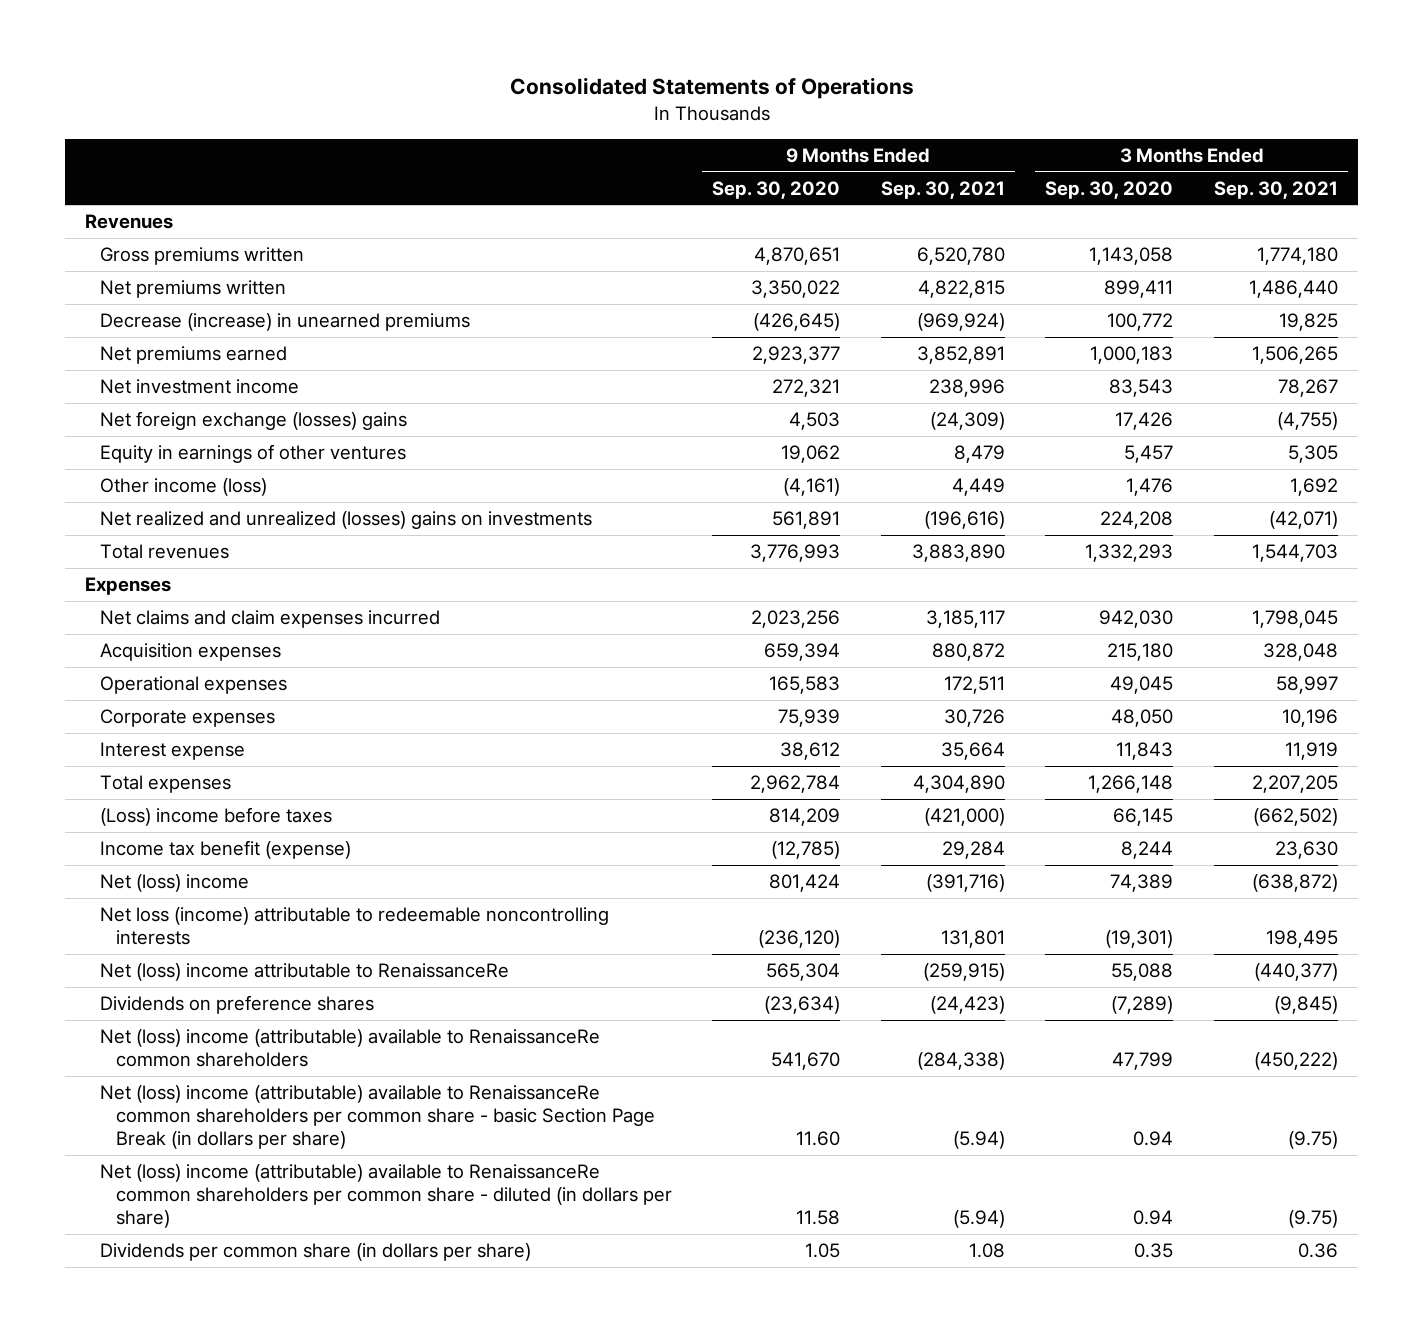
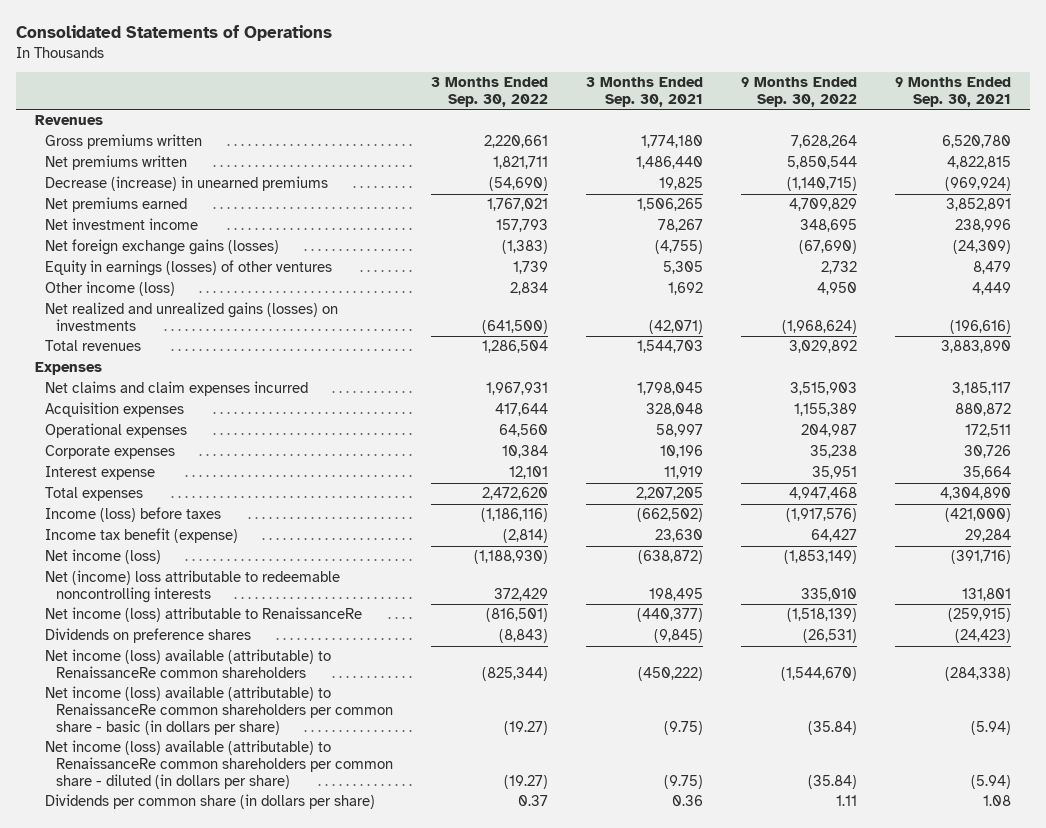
- | 9 Months Ended Sep. 30, 2020 | 9 Months Ended Sep. 30, 2021 | 3 Months Ended Sep. 30, 2020 | 3 Months Ended Sep. 30, 2021
+ | 3 Months Ended Sep. 30, 2022 | 3 Months Ended Sep. 30, 2021 | 9 Months Ended Sep. 30, 2022 | 9 Months Ended Sep. 30, 2021
- Net foreign exchange (losses) gains | 4,503 | (24,309) | 17,426 | (4,755)
- Equity in earnings of other ventures | 19,062 | 8,479 | 5,457 | 5,305
+ Net foreign exchange gains (losses) | (1,383) | (4,755) | (67,690) | (24,309)
+ Equity in earnings (losses) of other ventures | 1,739 | 5,305 | 2,732 | 8,479
- Net realized and unrealized (losses) gains on investments | 561,891 | (196,616) | 224,208 | (42,071)
+ Net realized and unrealized gains (losses) on investments | (641,500) | (42,071) | (1,968,624) | (196,616)
- (Loss) income before taxes | 814,209 | (421,000) | 66,145 | (662,502)
+ Income (loss) before taxes | (1,186,116) | (662,502) | (1,917,576) | (421,000)
- Net (loss) income | 801,424 | (391,716) | 74,389 | (638,872)
- Net loss (income) attributable to redeemable noncontrolling interests | (236,120) | 131,801 | (19,301) | 198,495
- Net (loss) income attributable to RenaissanceRe | 565,304 | (259,915) | 55,088 | (440,377)
+ Net income (loss) | (1,188,930) | (638,872) | (1,853,149) | (391,716)
+ Net (income) loss attributable to redeemable noncontrolling interests | 372,429 | 198,495 | 335,010 | 131,801
+ Net income (loss) attributable to RenaissanceRe | (816,501) | (440,377) | (1,518,139) | (259,915)
- Net (loss) income (attributable) available to RenaissanceRe common shareholders | 541,670 | (284,338) | 47,799 | (450,222)
- Net (loss) income (attributable) available to RenaissanceRe common shareholders per common share - basic Section Page Break (in dollars per share) | 11.60 | (5.94) | 0.94 | (9.75)
- Net (loss) income (attributable) available to RenaissanceRe common shareholders per common share - diluted (in dollars per share) | 11.58 | (5.94) | 0.94 | (9.75)
+ Net income (loss) available (attributable) to RenaissanceRe common shareholders | (825,344) | (450,222) | (1,544,670) | (284,338)
+ Net income (loss) available (attributable) to RenaissanceRe common shareholders per common share - basic (in dollars per share) | (19.27) | (9.75) | (35.84) | (5.94)
+ Net income (loss) available (attributable) to RenaissanceRe common shareholders per common share - diluted (in dollars per share) | (19.27) | (9.75) | (35.84) | (5.94)

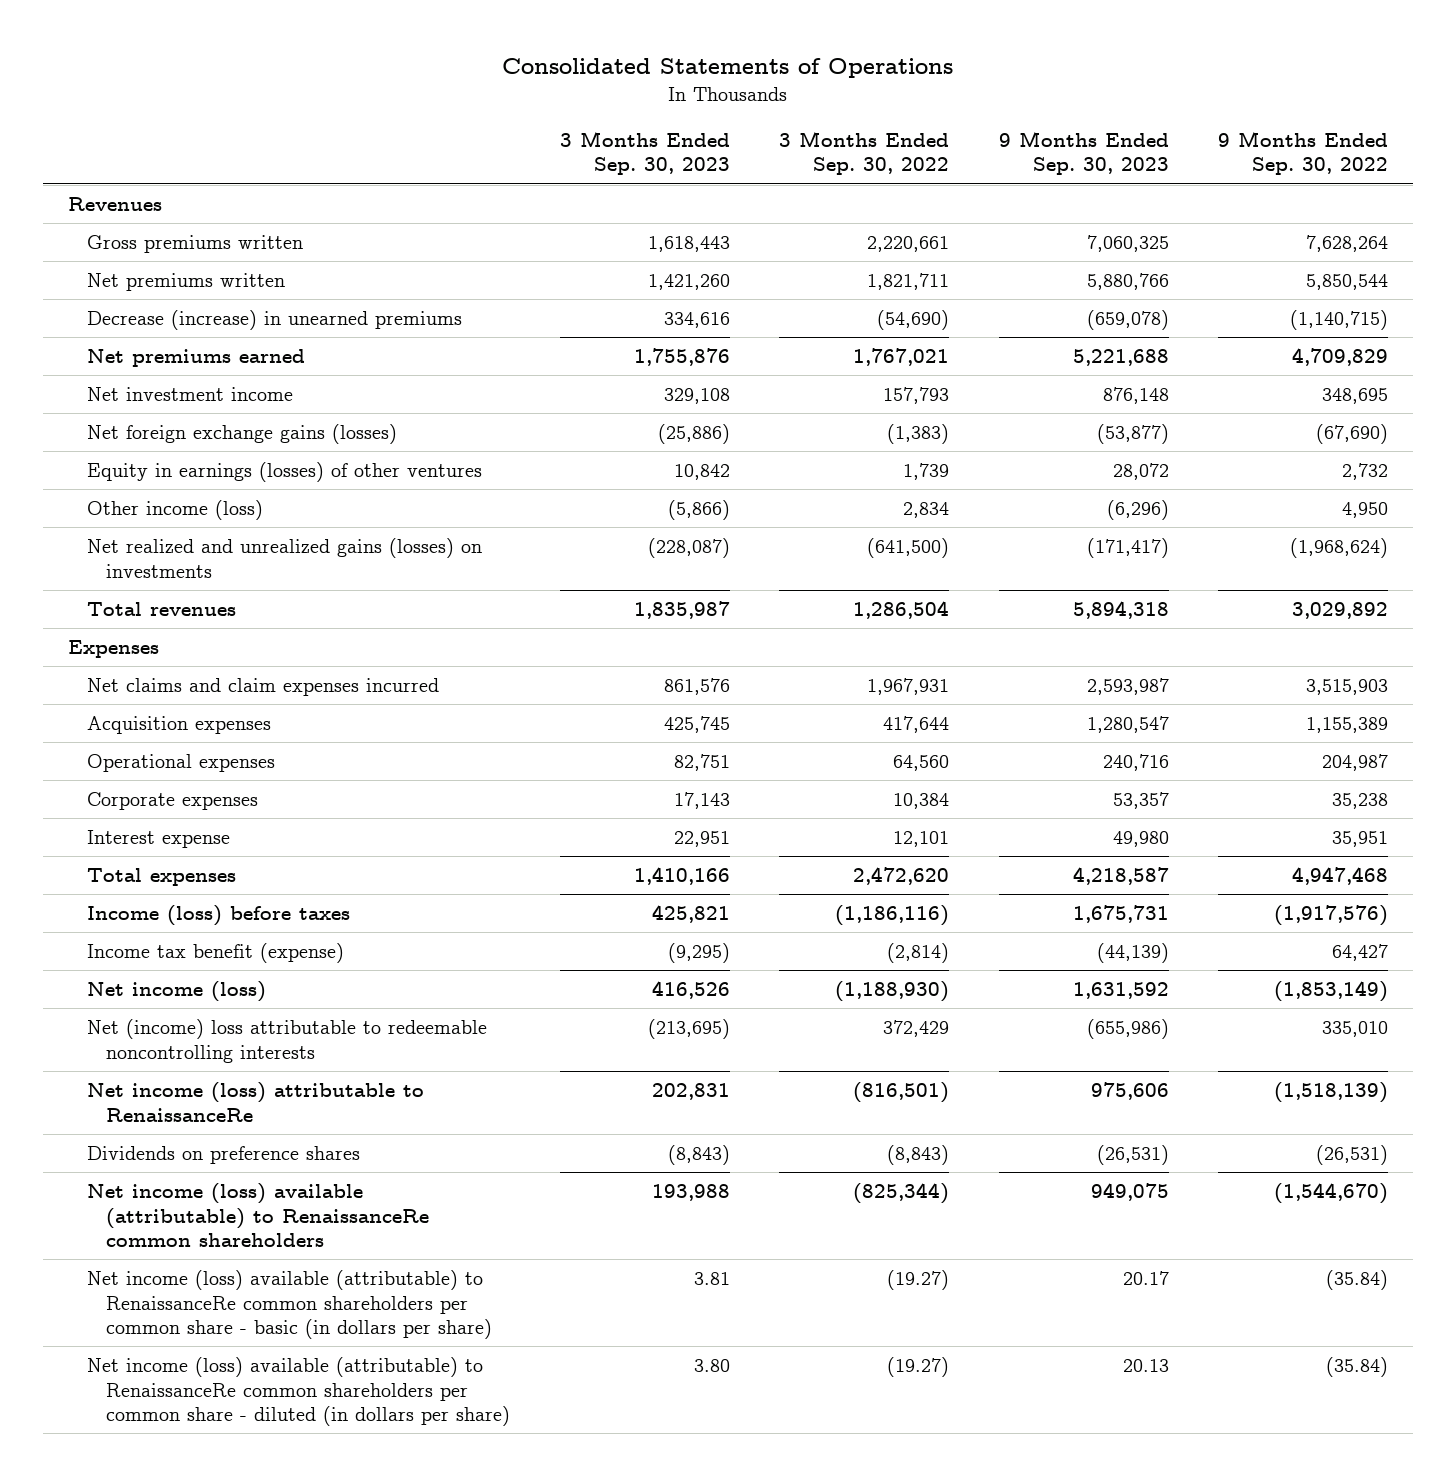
- | 3 Months Ended Sep. 30, 2022 | 3 Months Ended Sep. 30, 2021 | 9 Months Ended Sep. 30, 2022 | 9 Months Ended Sep. 30, 2021
+ | 3 Months Ended Sep. 30, 2023 | 3 Months Ended Sep. 30, 2022 | 9 Months Ended Sep. 30, 2023 | 9 Months Ended Sep. 30, 2022
- Dividends per common share (in dollars per share) | 0.37 | 0.36 | 1.11 | 1.08

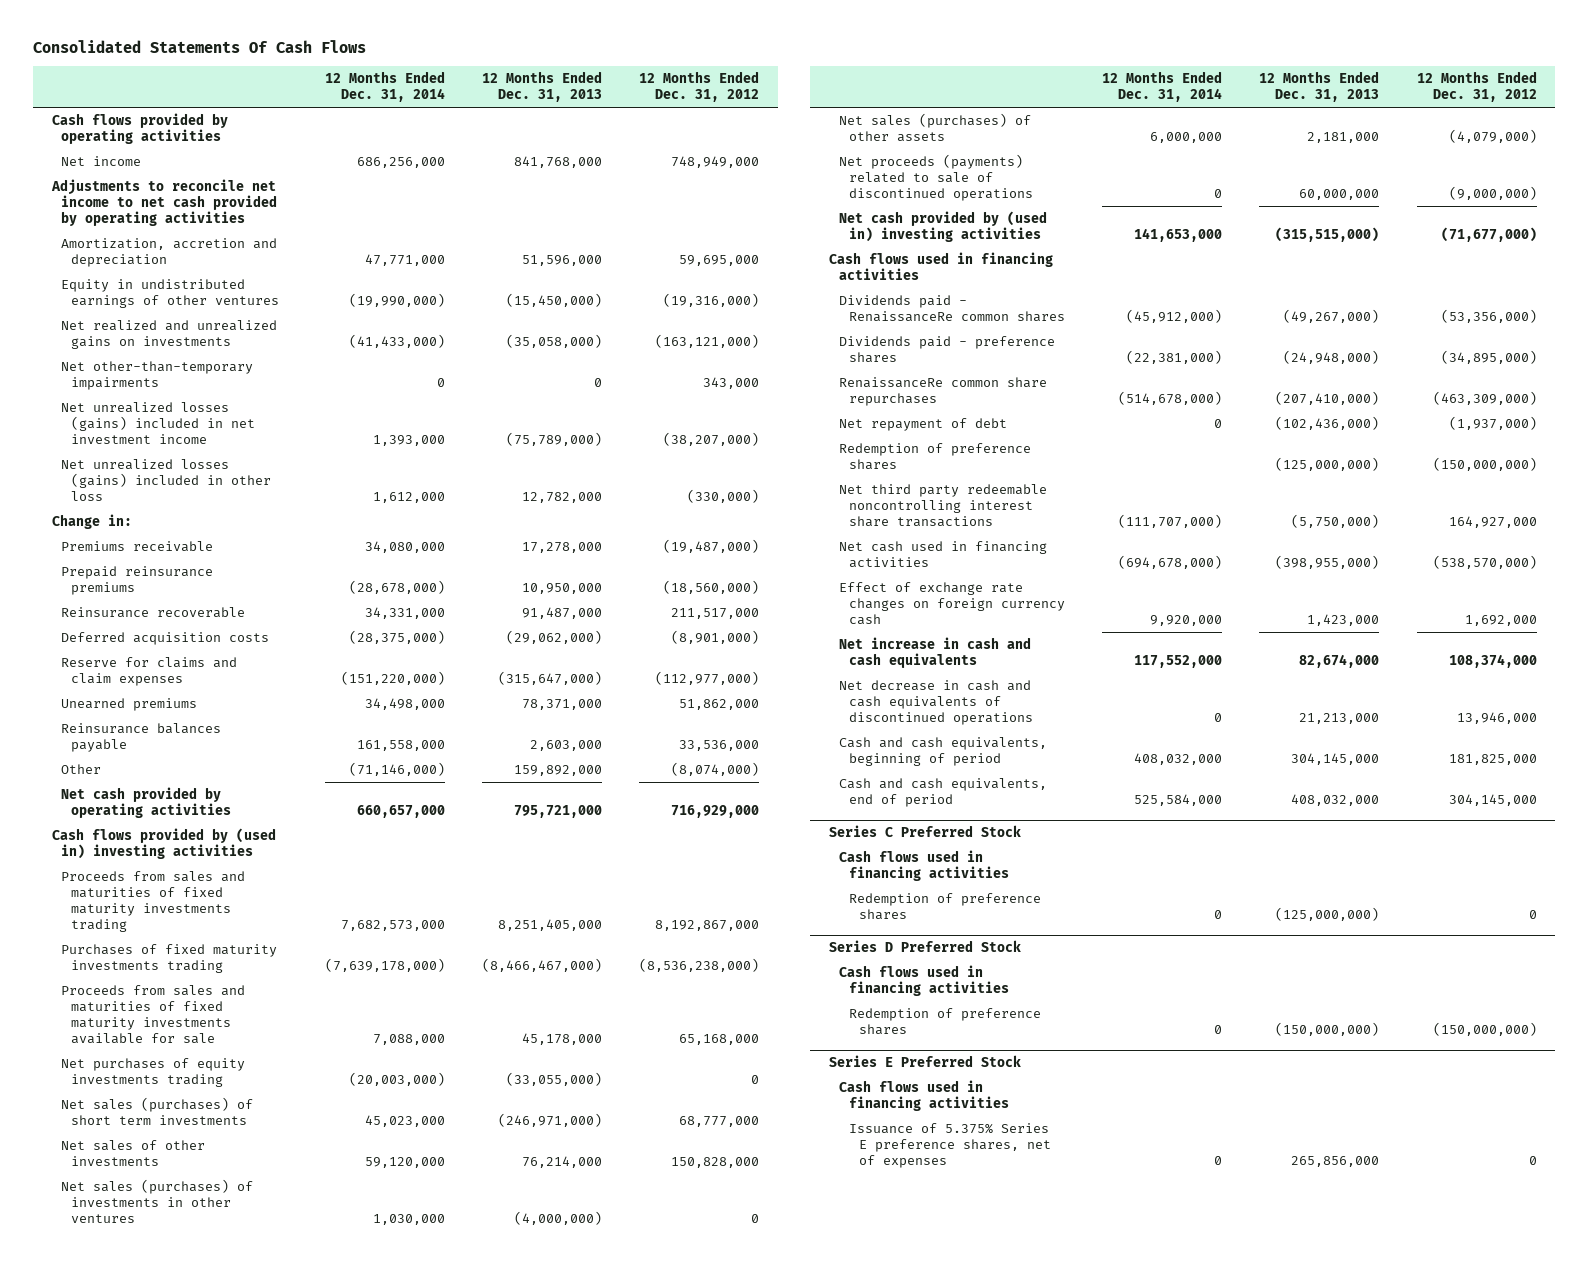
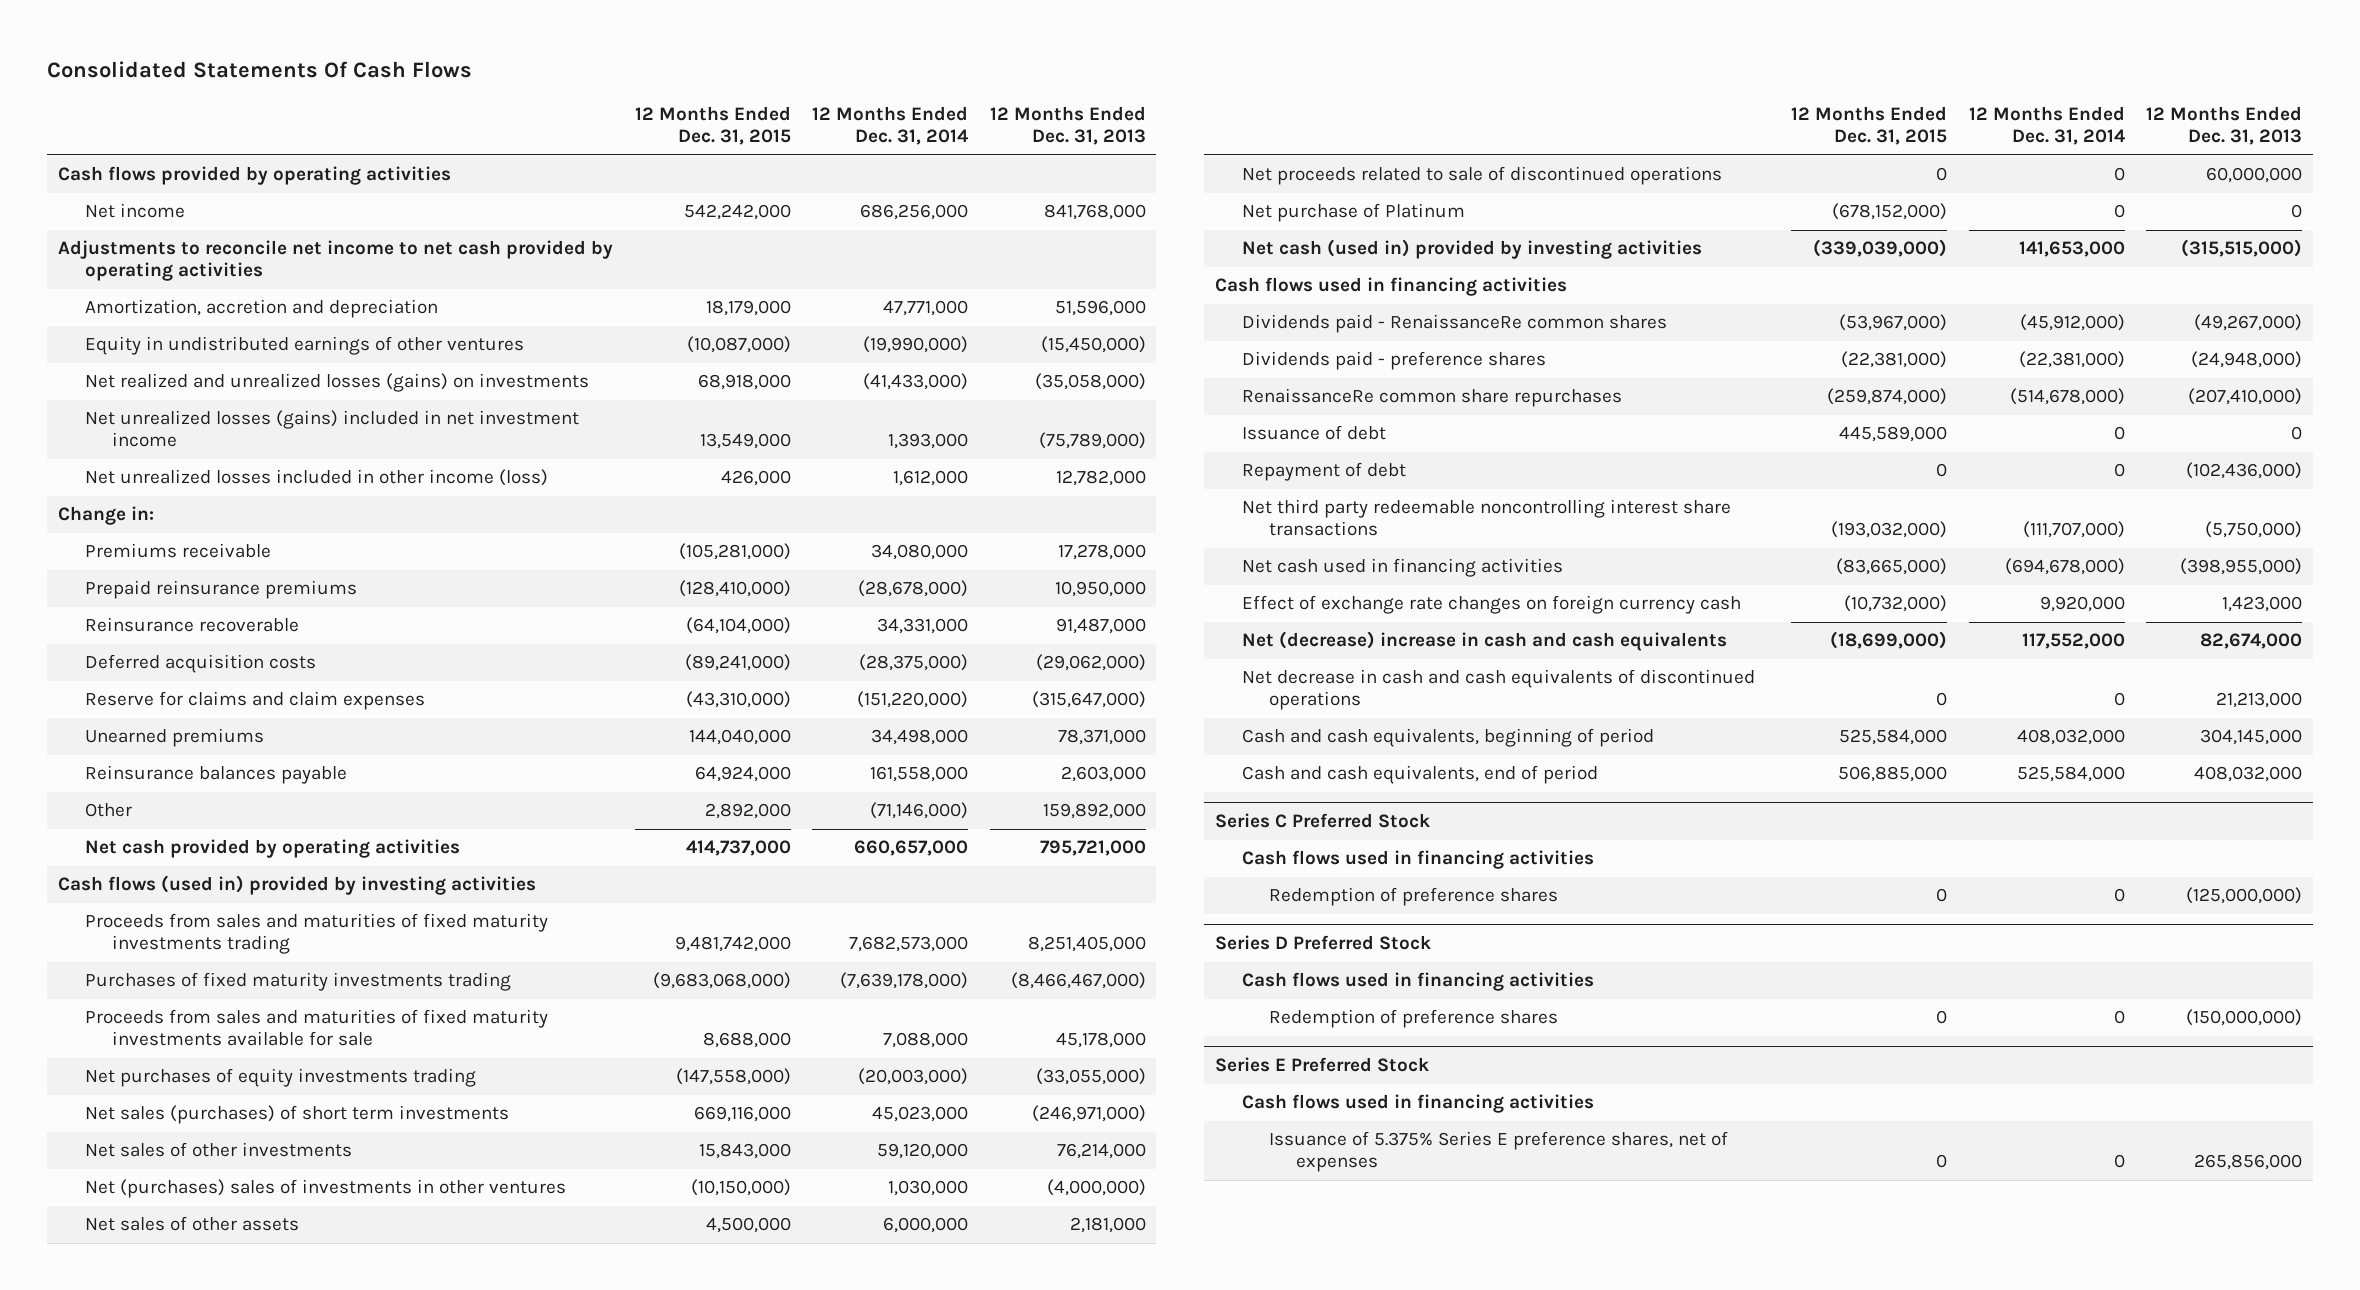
- | 12 Months Ended Dec. 31, 2014 | 12 Months Ended Dec. 31, 2013 | 12 Months Ended Dec. 31, 2012
+ | 12 Months Ended Dec. 31, 2015 | 12 Months Ended Dec. 31, 2014 | 12 Months Ended Dec. 31, 2013
- Net realized and unrealized gains on investments | (41,433,000) | (35,058,000) | (163,121,000)
- Net other-than-temporary impairments | 0 | 0 | 343,000
+ Net realized and unrealized losses (gains) on investments | 68,918,000 | (41,433,000) | (35,058,000)
- Net unrealized losses (gains) included in other loss | 1,612,000 | 12,782,000 | (330,000)
+ Net unrealized losses included in other income (loss) | 426,000 | 1,612,000 | 12,782,000
- Cash flows provided by (used in) investing activities
+ Cash flows (used in) provided by investing activities
- Net sales (purchases) of investments in other ventures | 1,030,000 | (4,000,000) | 0
- Net sales (purchases) of other assets | 6,000,000 | 2,181,000 | (4,079,000)
- Net proceeds (payments) related to sale of discontinued operations | 0 | 60,000,000 | (9,000,000)
- Net cash provided by (used in) investing activities | 141,653,000 | (315,515,000) | (71,677,000)
+ Net (purchases) sales of investments in other ventures | (10,150,000) | 1,030,000 | (4,000,000)
+ Net sales of other assets | 4,500,000 | 6,000,000 | 2,181,000
+ Net proceeds related to sale of discontinued operations | 0 | 0 | 60,000,000
+ Net purchase of Platinum | (678,152,000) | 0 | 0
+ Net cash (used in) provided by investing activities | (339,039,000) | 141,653,000 | (315,515,000)
- Net repayment of debt | 0 | (102,436,000) | (1,937,000)
- Redemption of preference shares | | (125,000,000) | (150,000,000)
+ Issuance of debt | 445,589,000 | 0 | 0
+ Repayment of debt | 0 | 0 | (102,436,000)
- Net increase in cash and cash equivalents | 117,552,000 | 82,674,000 | 108,374,000
+ Net (decrease) increase in cash and cash equivalents | (18,699,000) | 117,552,000 | 82,674,000

